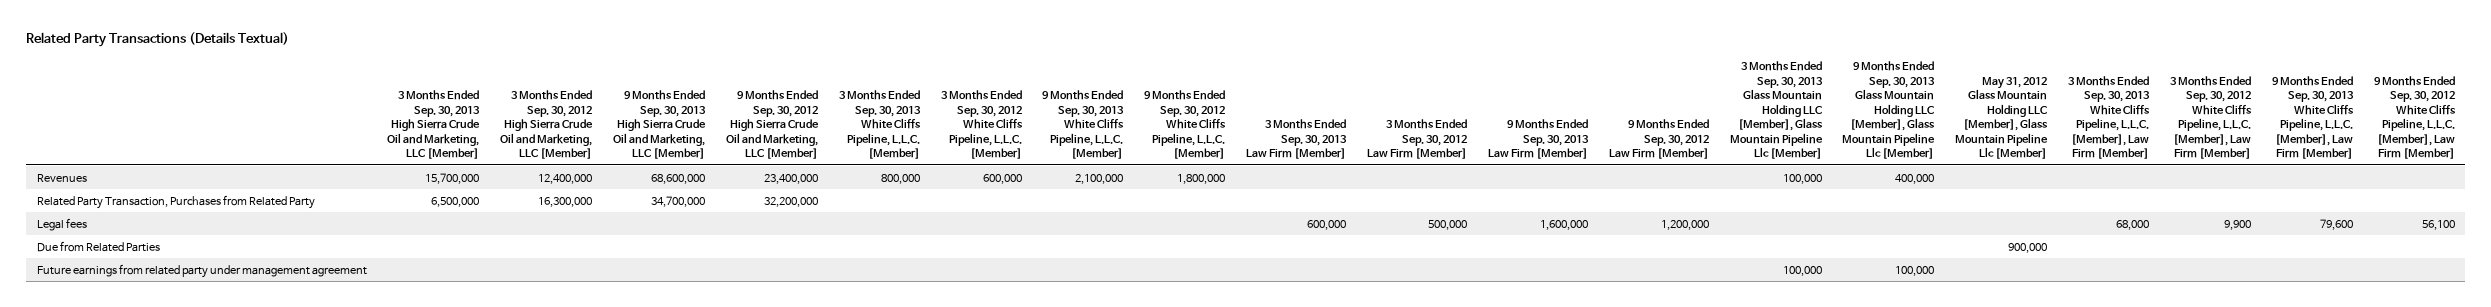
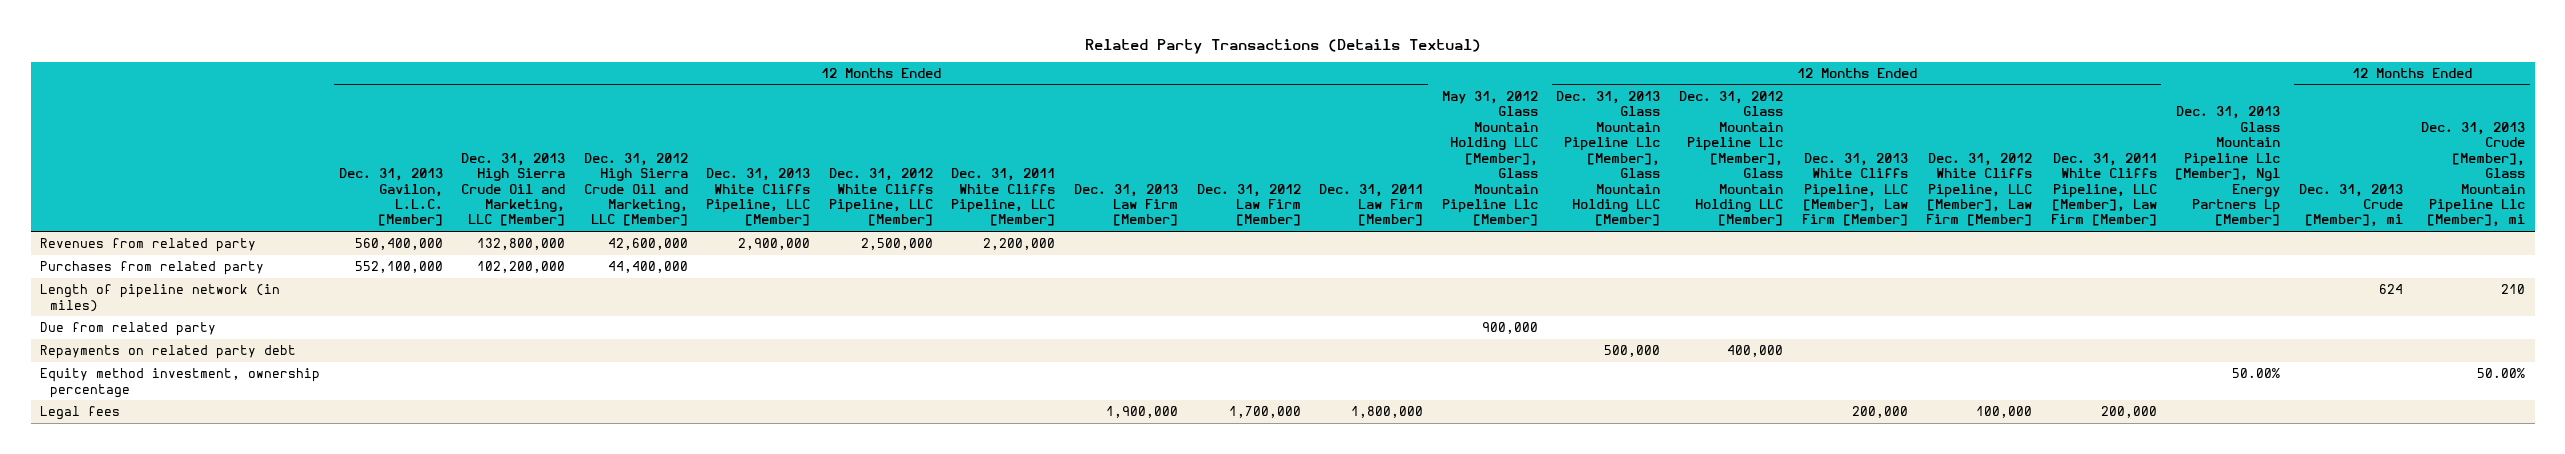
- | 3 Months Ended Sep. 30, 2013 High Sierra Crude Oil and Marketing, LLC [Member] | 3 Months Ended Sep. 30, 2012 High Sierra Crude Oil and Marketing, LLC [Member] | 9 Months Ended Sep. 30, 2013 High Sierra Crude Oil and Marketing, LLC [Member] | 9 Months Ended Sep. 30, 2012 High Sierra Crude Oil and Marketing, LLC [Member] | 3 Months Ended Sep. 30, 2013 White Cliffs Pipeline, L.L.C. [Member] | 3 Months Ended Sep. 30, 2012 White Cliffs Pipeline, L.L.C. [Member] | 9 Months Ended Sep. 30, 2013 White Cliffs Pipeline, L.L.C. [Member] | 9 Months Ended Sep. 30, 2012 White Cliffs Pipeline, L.L.C. [Member] | 3 Months Ended Sep. 30, 2013 Law Firm [Member] | 3 Months Ended Sep. 30, 2012 Law Firm [Member] | 9 Months Ended Sep. 30, 2013 Law Firm [Member] | 9 Months Ended Sep. 30, 2012 Law Firm [Member] | 3 Months Ended Sep. 30, 2013 Glass Mountain Holding LLC [Member], Glass Mountain Pipeline Llc [Member] | 9 Months Ended Sep. 30, 2013 Glass Mountain Holding LLC [Member], Glass Mountain Pipeline Llc [Member] | May 31, 2012 Glass Mountain Holding LLC [Member], Glass Mountain Pipeline Llc [Member] | 3 Months Ended Sep. 30, 2013 White Cliffs Pipeline, L.L.C. [Member], Law Firm [Member] | 3 Months Ended Sep. 30, 2012 White Cliffs Pipeline, L.L.C. [Member], Law Firm [Member] | 9 Months Ended Sep. 30, 2013 White Cliffs Pipeline, L.L.C. [Member], Law Firm [Member] | 9 Months Ended Sep. 30, 2012 White Cliffs Pipeline, L.L.C. [Member], Law Firm [Member]
+ | 12 Months Ended Dec. 31, 2013 Gavilon, L.L.C. [Member] | 12 Months Ended Dec. 31, 2013 High Sierra Crude Oil and Marketing, LLC [Member] | 12 Months Ended Dec. 31, 2012 High Sierra Crude Oil and Marketing, LLC [Member] | 12 Months Ended Dec. 31, 2013 White Cliffs Pipeline, LLC [Member] | 12 Months Ended Dec. 31, 2012 White Cliffs Pipeline, LLC [Member] | 12 Months Ended Dec. 31, 2011 White Cliffs Pipeline, LLC [Member] | 12 Months Ended Dec. 31, 2013 Law Firm [Member] | 12 Months Ended Dec. 31, 2012 Law Firm [Member] | 12 Months Ended Dec. 31, 2011 Law Firm [Member] | May 31, 2012 Glass Mountain Holding LLC [Member], Glass Mountain Pipeline Llc [Member] | 12 Months Ended Dec. 31, 2013 Glass Mountain Pipeline Llc [Member], Glass Mountain Holding LLC [Member] | 12 Months Ended Dec. 31, 2012 Glass Mountain Pipeline Llc [Member], Glass Mountain Holding LLC [Member] | 12 Months Ended Dec. 31, 2013 White Cliffs Pipeline, LLC [Member], Law Firm [Member] | 12 Months Ended Dec. 31, 2012 White Cliffs Pipeline, LLC [Member], Law Firm [Member] | 12 Months Ended Dec. 31, 2011 White Cliffs Pipeline, LLC [Member], Law Firm [Member] | Dec. 31, 2013 Glass Mountain Pipeline Llc [Member], Ngl Energy Partners Lp [Member] | 12 Months Ended Dec. 31, 2013 Crude [Member], mi | 12 Months Ended Dec. 31, 2013 Crude [Member], Glass Mountain Pipeline Llc [Member], mi
- Revenues | 15,700,000 | 12,400,000 | 68,600,000 | 23,400,000 | 800,000 | 600,000 | 2,100,000 | 1,800,000 | | | | | 100,000 | 400,000 | | | | |
- Related Party Transaction, Purchases from Related Party | 6,500,000 | 16,300,000 | 34,700,000 | 32,200,000 | | | | | | | | | | | | | | |
+ Revenues from related party | 560,400,000 | 132,800,000 | 42,600,000 | 2,900,000 | 2,500,000 | 2,200,000 | | | | | | | | | | | |
+ Purchases from related party | 552,100,000 | 102,200,000 | 44,400,000 | | | | | | | | | | | | | | |
+ Length of pipeline network (in miles) | | | | | | | | | | | | | | | | | 624 | 210
+ Due from related party | | | | | | | | | | 900,000 | | | | | | | |
+ Repayments on related party debt | | | | | | | | | | | 500,000 | 400,000 | | | | | |
+ Equity method investment, ownership percentage | | | | | | | | | | | | | | | | 50.00% | | 50.00%
- Due from Related Parties | | | | | | | | | | | | | | | 900,000 | | | |
- Future earnings from related party under management agreement | | | | | | | | | | | | | 100,000 | 100,000 | | | | |

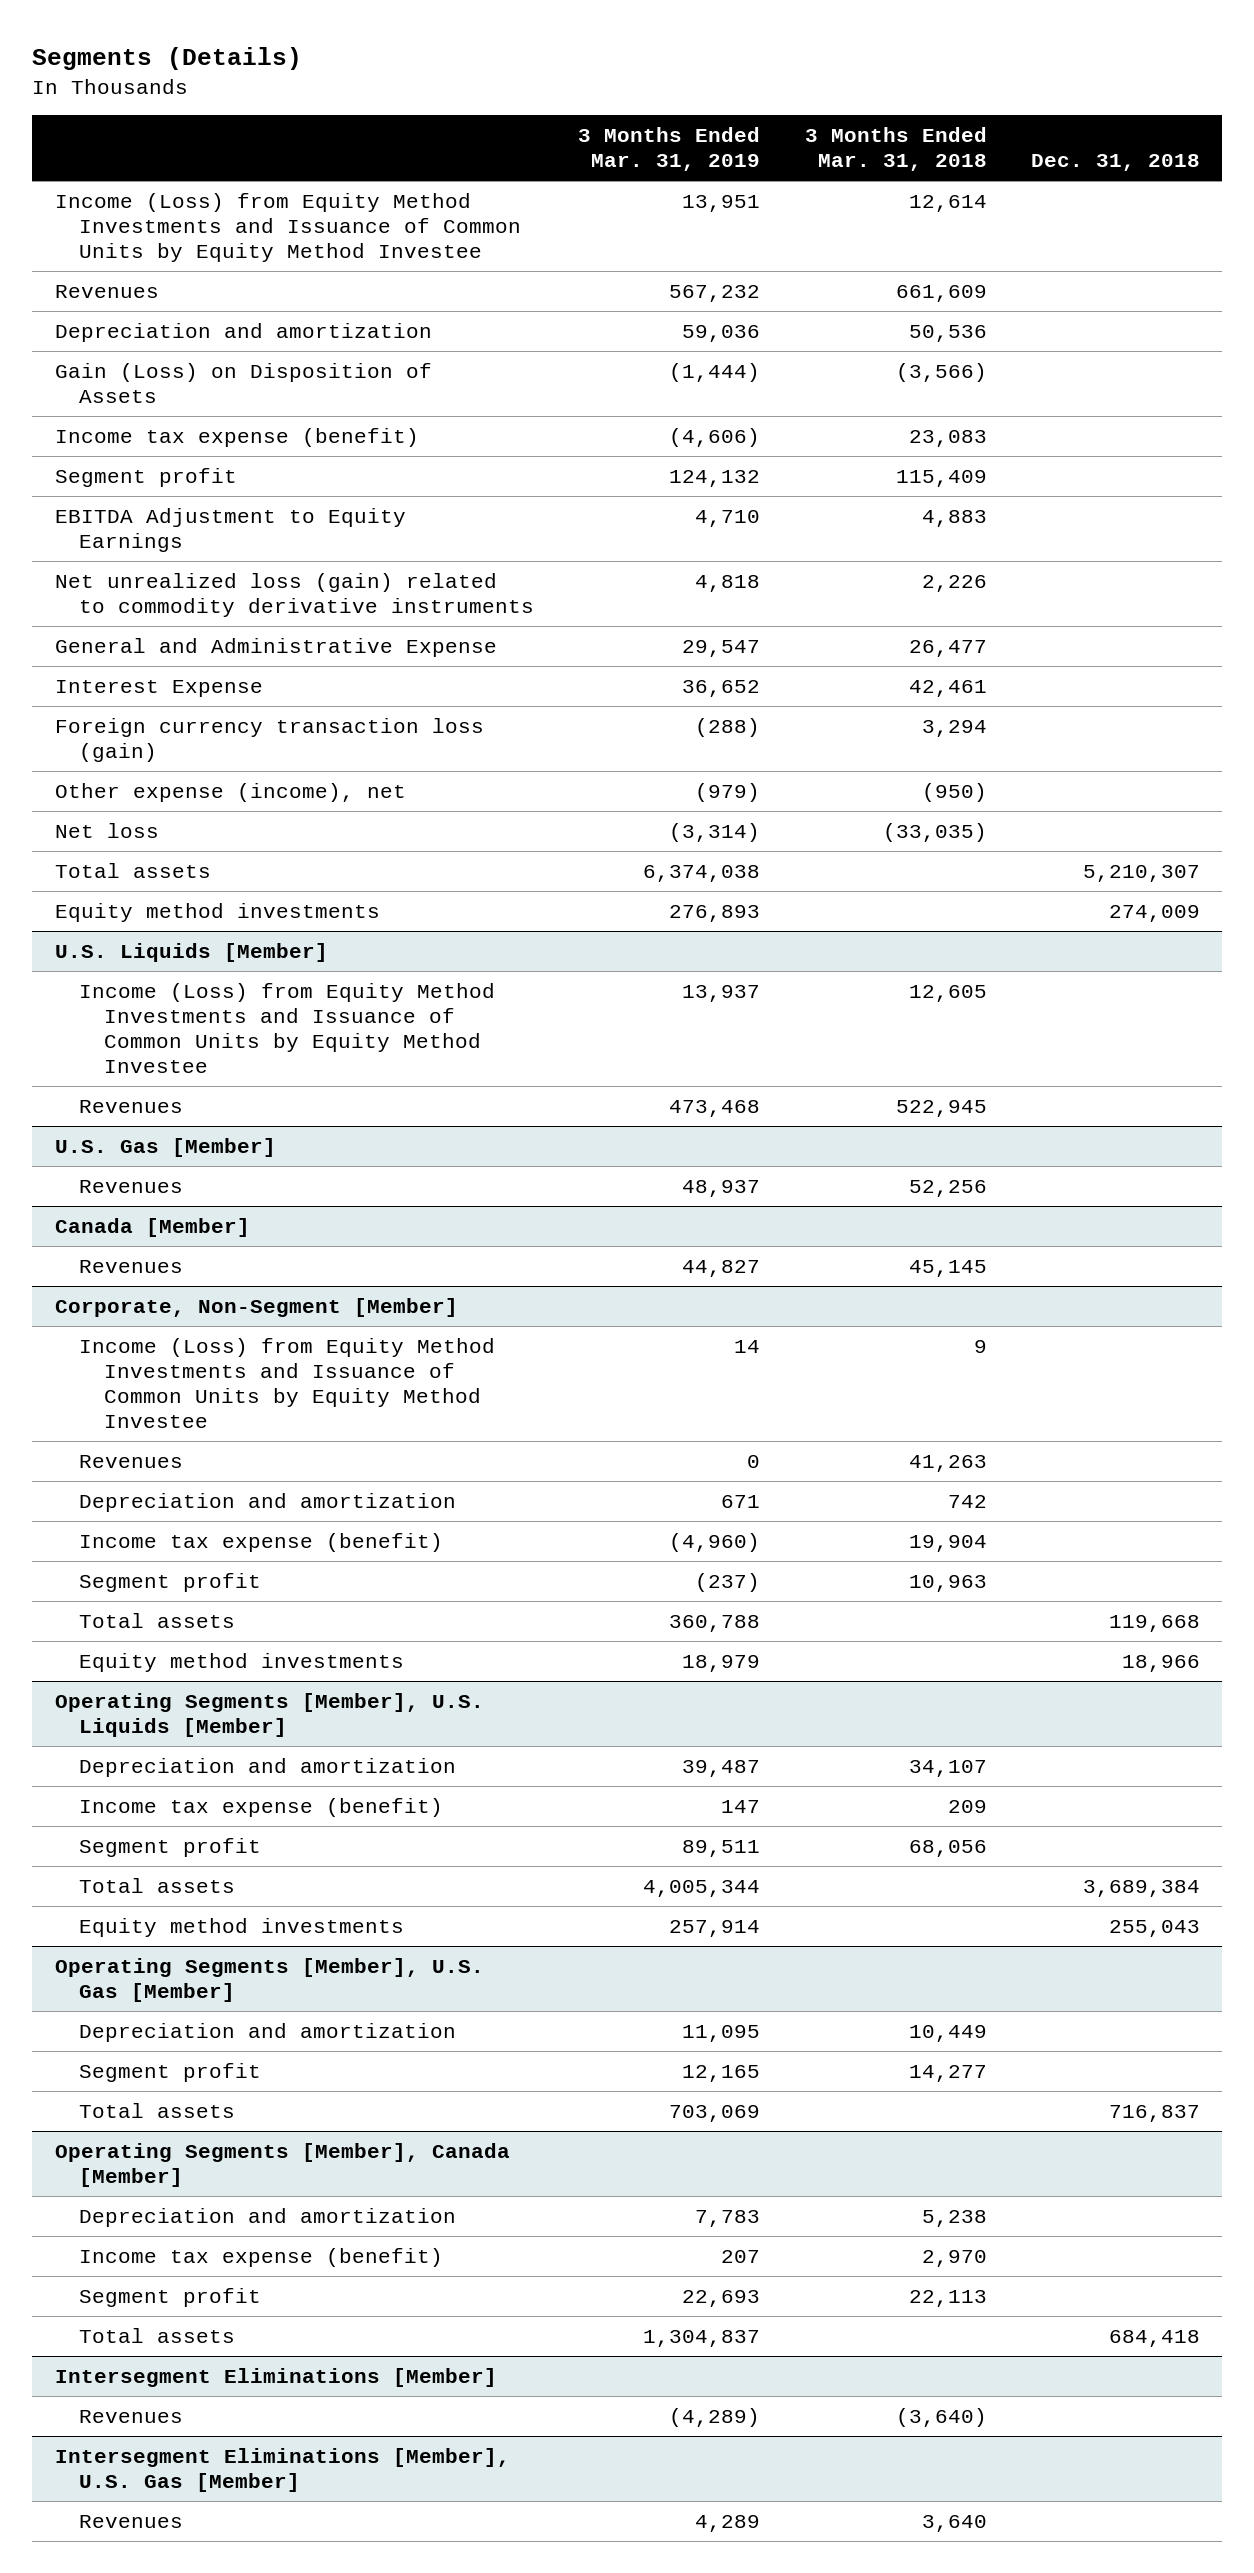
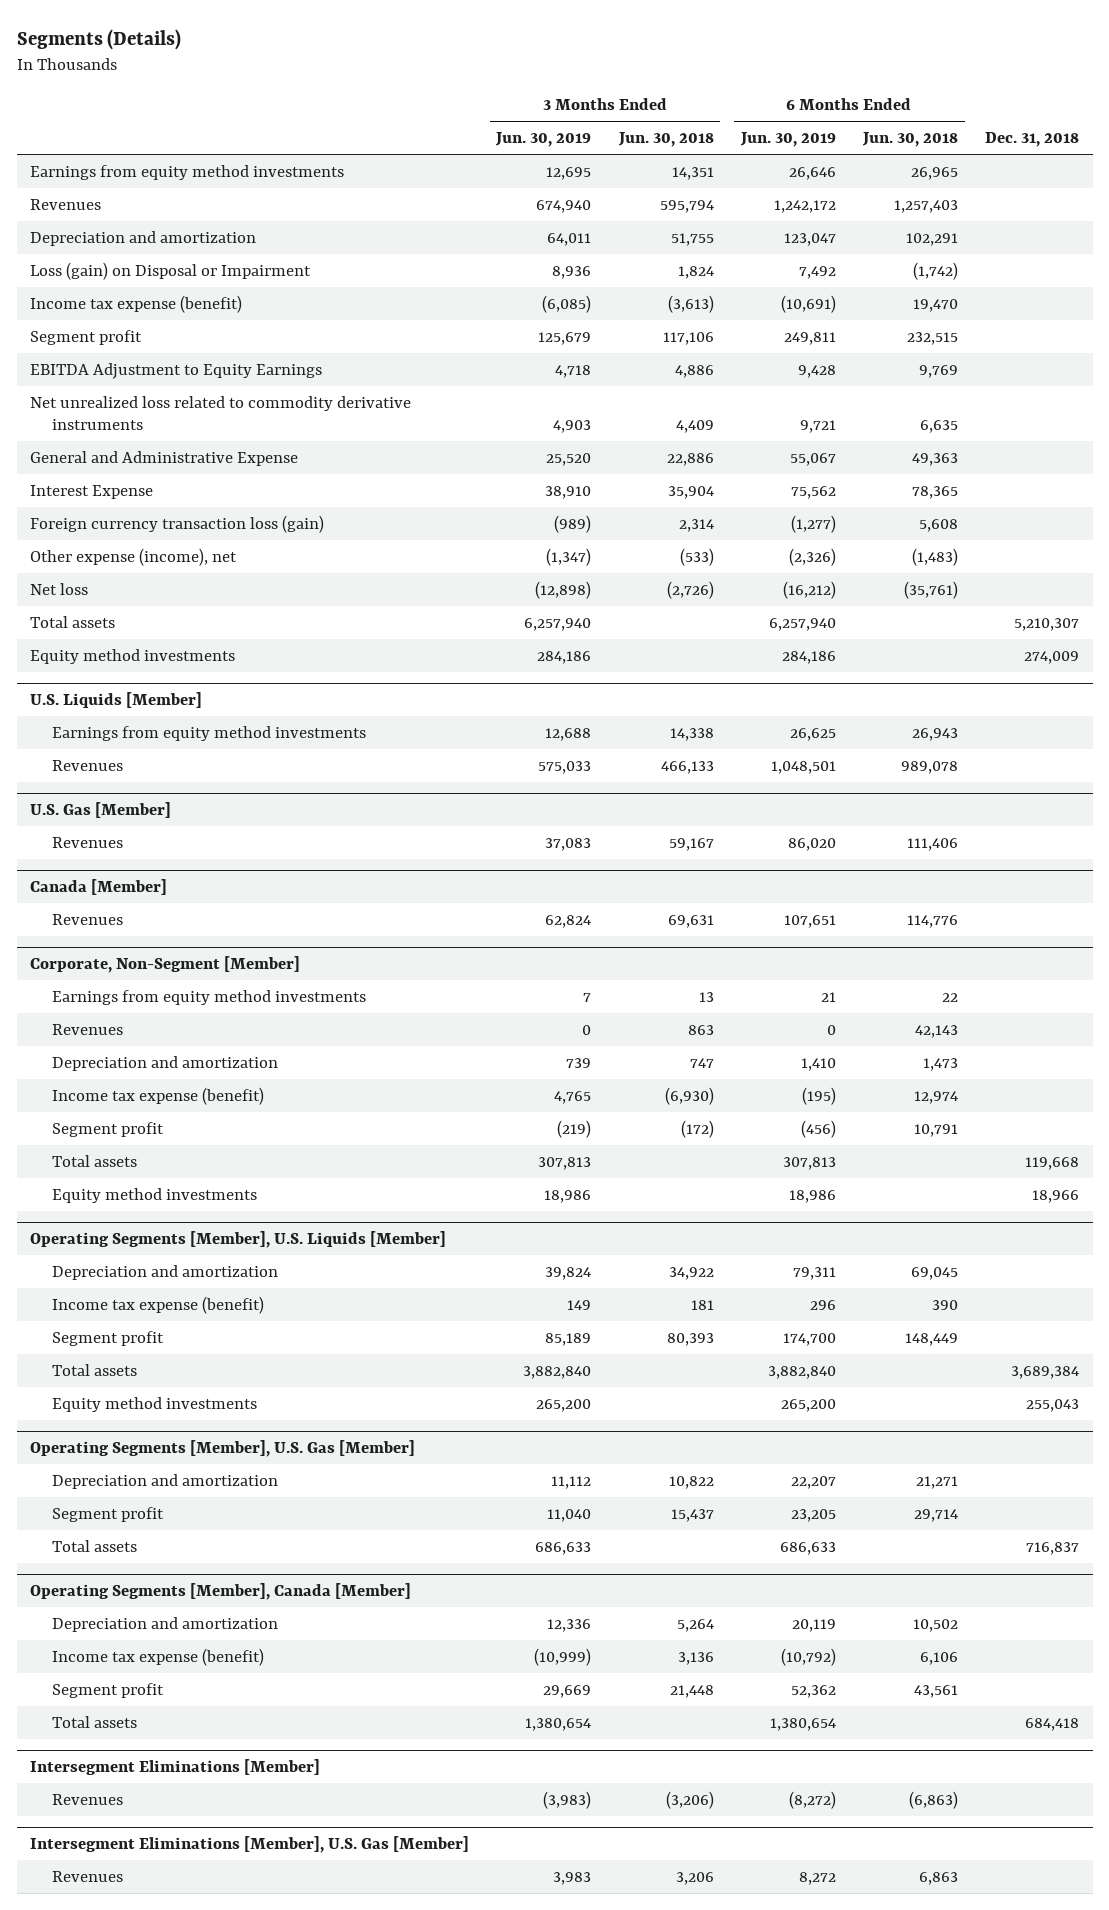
- | 3 Months Ended Mar. 31, 2019 | 3 Months Ended Mar. 31, 2018 | Dec. 31, 2018
+ | 3 Months Ended Jun. 30, 2019 | 3 Months Ended Jun. 30, 2018 | 6 Months Ended Jun. 30, 2019 | 6 Months Ended Jun. 30, 2018 | Dec. 31, 2018
- Income (Loss) from Equity Method Investments and Issuance of Common Units by Equity Method Investee | 13,951 | 12,614 |
+ Earnings from equity method investments | 12,695 | 14,351 | 26,646 | 26,965 |
- Gain (Loss) on Disposition of Assets | (1,444) | (3,566) |
+ Loss (gain) on Disposal or Impairment | 8,936 | 1,824 | 7,492 | (1,742) |
- Net unrealized loss (gain) related to commodity derivative instruments | 4,818 | 2,226 |
+ Net unrealized loss related to commodity derivative instruments | 4,903 | 4,409 | 9,721 | 6,635 |
@ U.S. Liquids [Member]
- Income (Loss) from Equity Method Investments and Issuance of Common Units by Equity Method Investee | 13,937 | 12,605 |
+ Earnings from equity method investments | 12,688 | 14,338 | 26,625 | 26,943 |
@ Corporate, Non-Segment [Member]
- Income (Loss) from Equity Method Investments and Issuance of Common Units by Equity Method Investee | 14 | 9 |
+ Earnings from equity method investments | 7 | 13 | 21 | 22 |

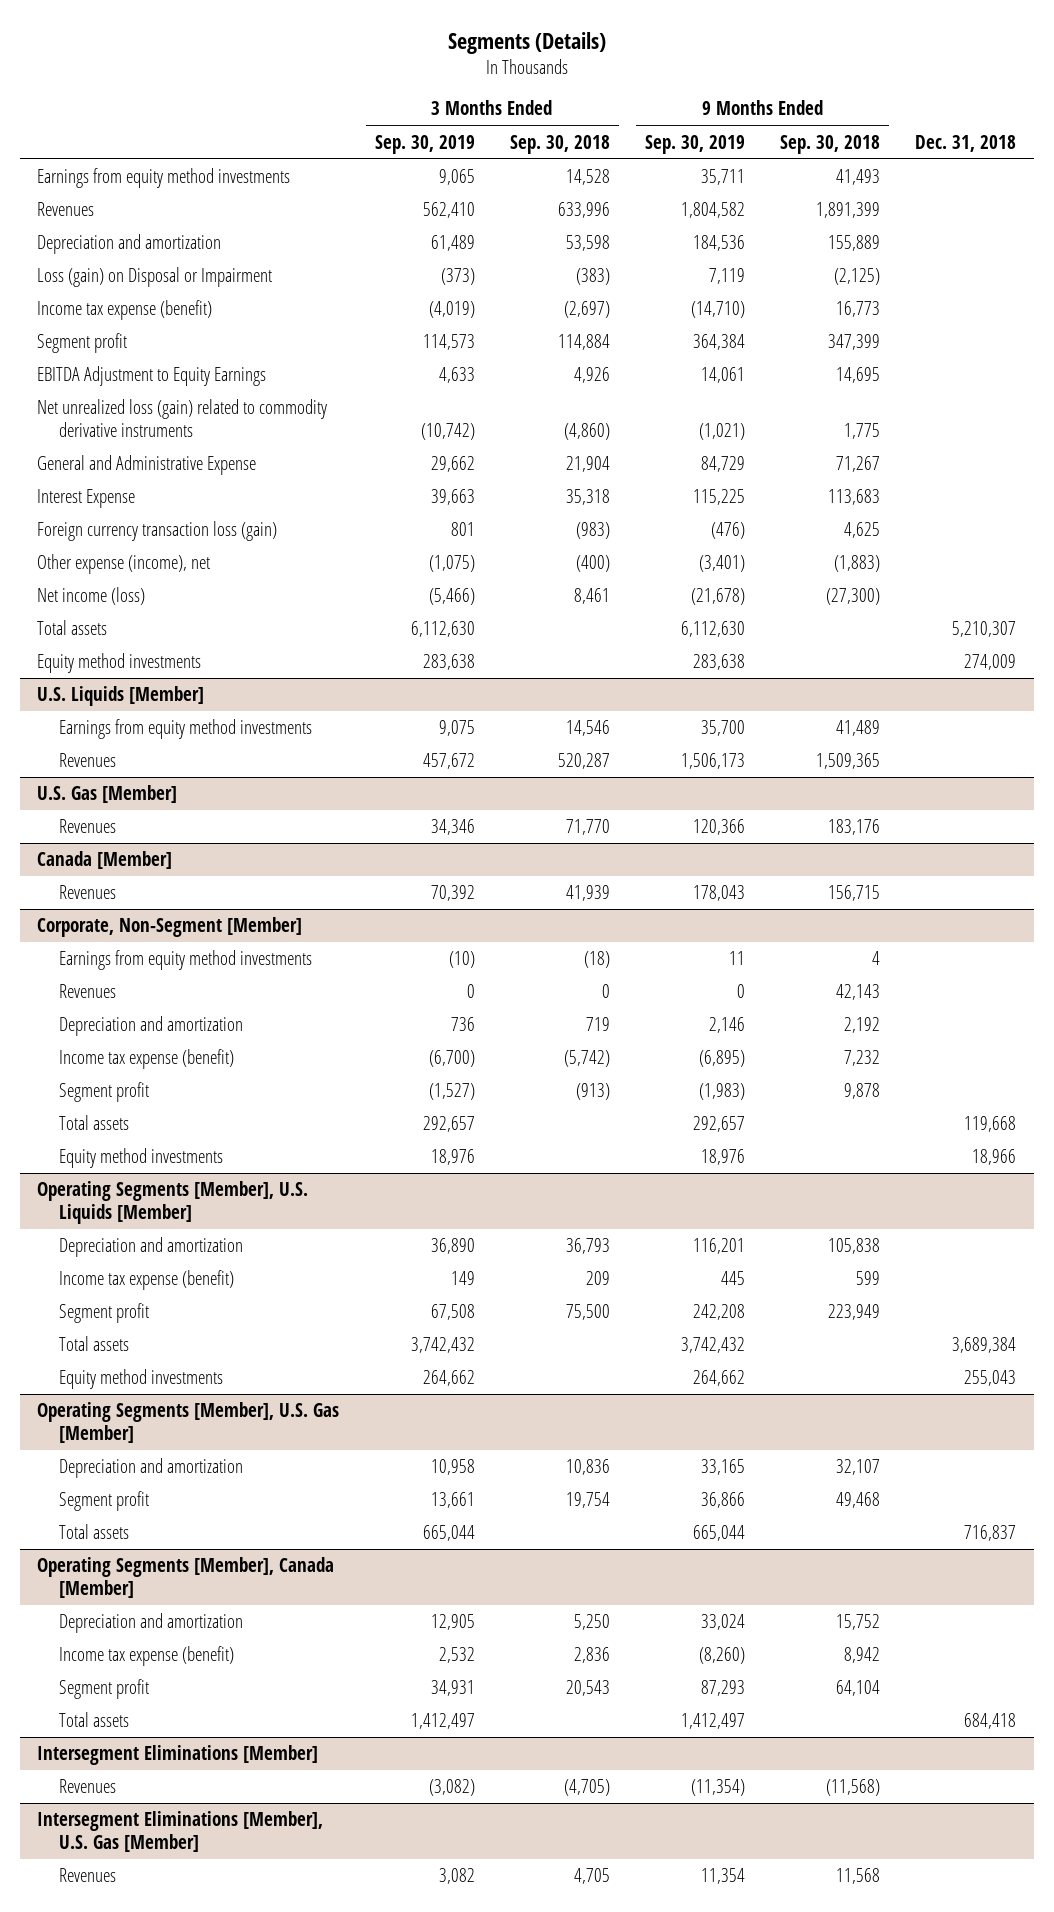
- | 3 Months Ended Jun. 30, 2019 | 3 Months Ended Jun. 30, 2018 | 6 Months Ended Jun. 30, 2019 | 6 Months Ended Jun. 30, 2018 | Dec. 31, 2018
+ | 3 Months Ended Sep. 30, 2019 | 3 Months Ended Sep. 30, 2018 | 9 Months Ended Sep. 30, 2019 | 9 Months Ended Sep. 30, 2018 | Dec. 31, 2018
- Net unrealized loss related to commodity derivative instruments | 4,903 | 4,409 | 9,721 | 6,635 |
+ Net unrealized loss (gain) related to commodity derivative instruments | (10,742) | (4,860) | (1,021) | 1,775 |
- Net loss | (12,898) | (2,726) | (16,212) | (35,761) |
+ Net income (loss) | (5,466) | 8,461 | (21,678) | (27,300) |

